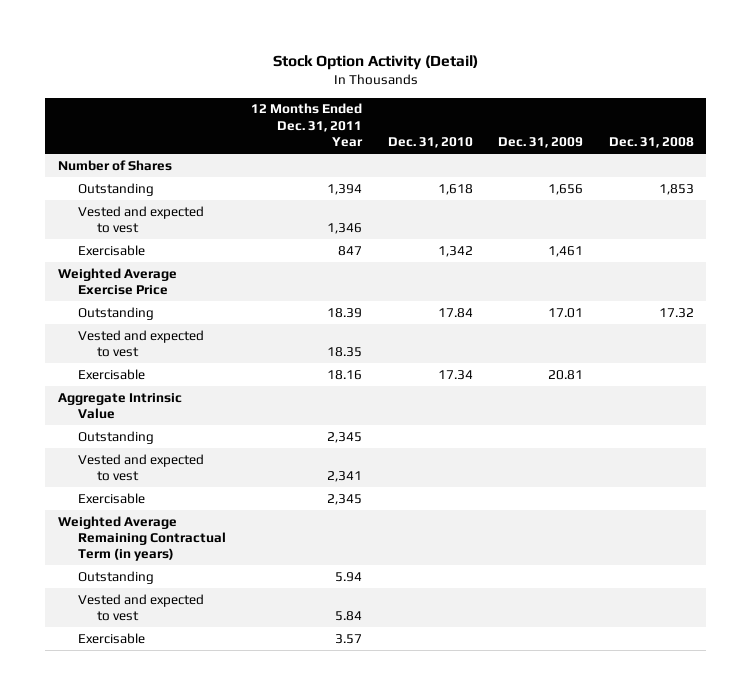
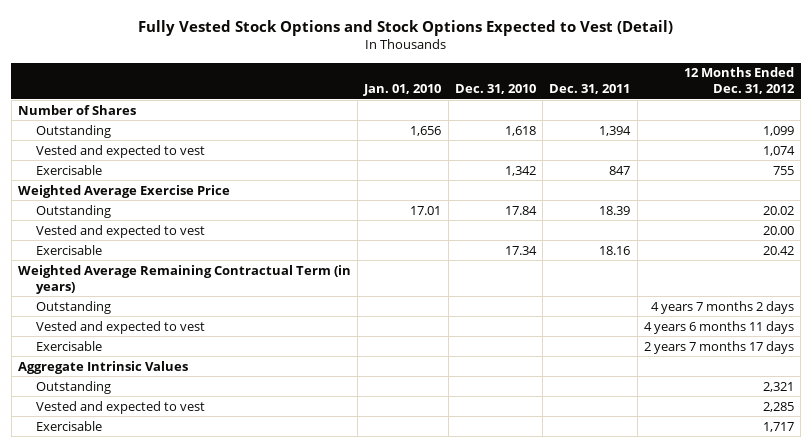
- Stock Option Activity (Detail)
+ Fully Vested Stock Options and Stock Options Expected to Vest (Detail)
- | 12 Months Ended Dec. 31, 2011 Year | Dec. 31, 2010 | Dec. 31, 2009 | Dec. 31, 2008
+ | Jan. 01, 2010 | Dec. 31, 2010 | Dec. 31, 2011 | 12 Months Ended Dec. 31, 2012
- Aggregate Intrinsic Value
moved up: Weighted Average Remaining Contractual Term (in years)
+ Aggregate Intrinsic Values

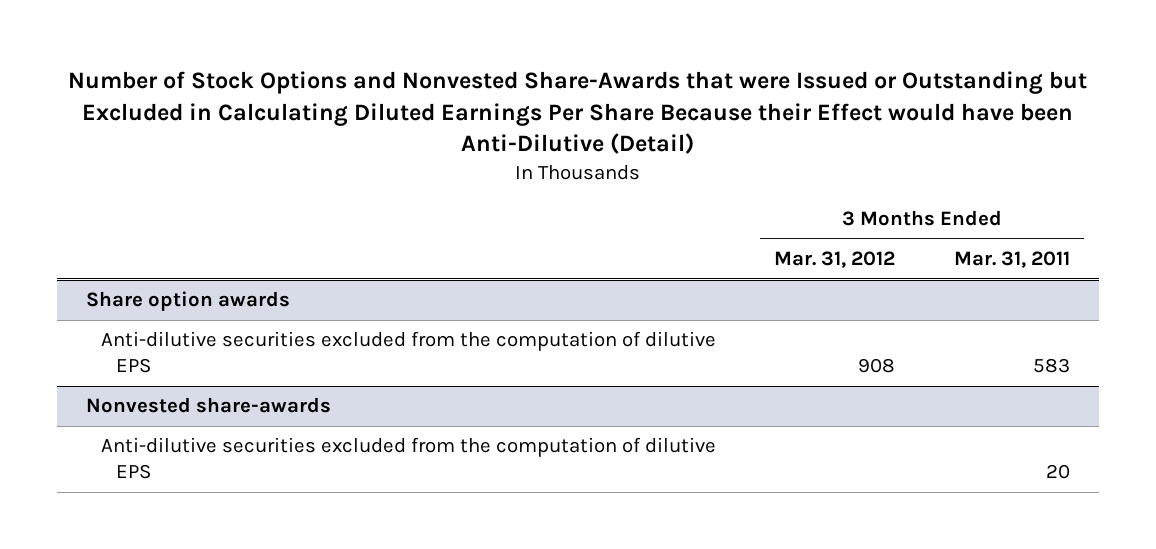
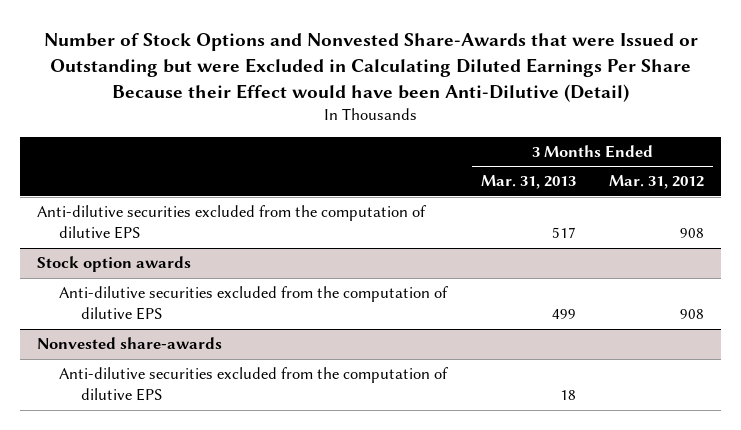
- Number of Stock Options and Nonvested Share-Awards that were Issued or Outstanding but Excluded in Calculating Diluted Earnings Per Share Because their Effect would have been Anti-Dilutive (Detail)
+ Number of Stock Options and Nonvested Share-Awards that were Issued or Outstanding but were Excluded in Calculating Diluted Earnings Per Share Because their Effect would have been Anti-Dilutive (Detail)
- | 3 Months Ended Mar. 31, 2012 | 3 Months Ended Mar. 31, 2011
+ | 3 Months Ended Mar. 31, 2013 | 3 Months Ended Mar. 31, 2012
- Share option awards
+ Anti-dilutive securities excluded from the computation of dilutive EPS | 517 | 908
+ Stock option awards

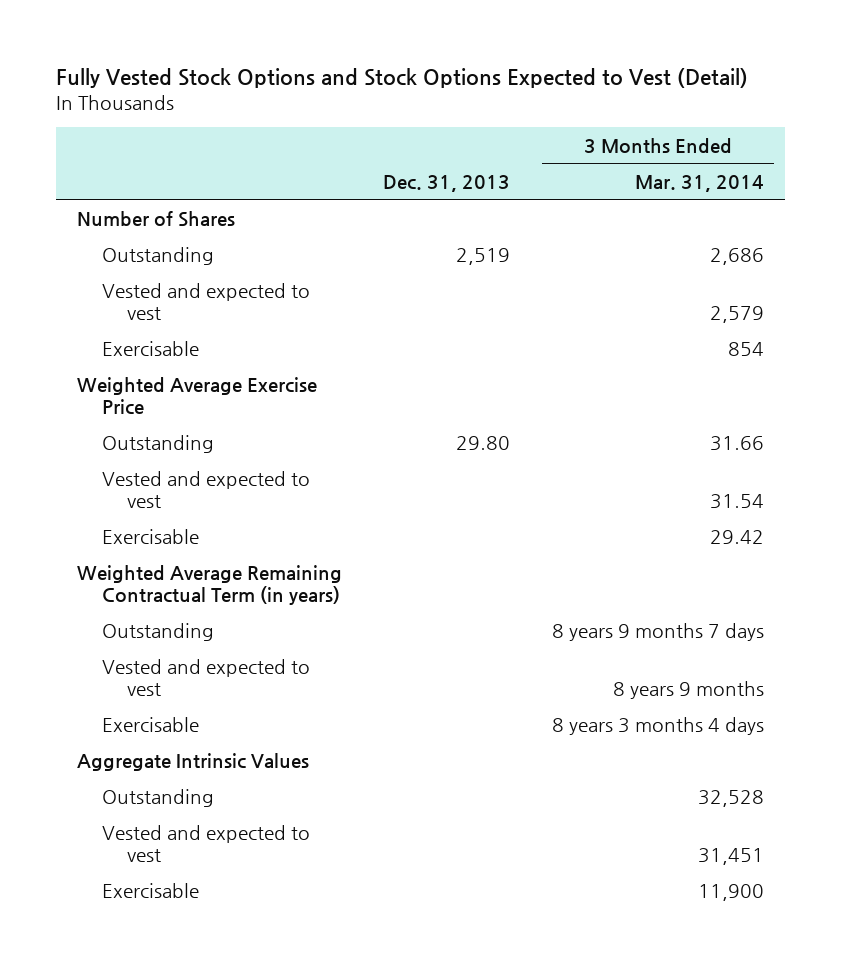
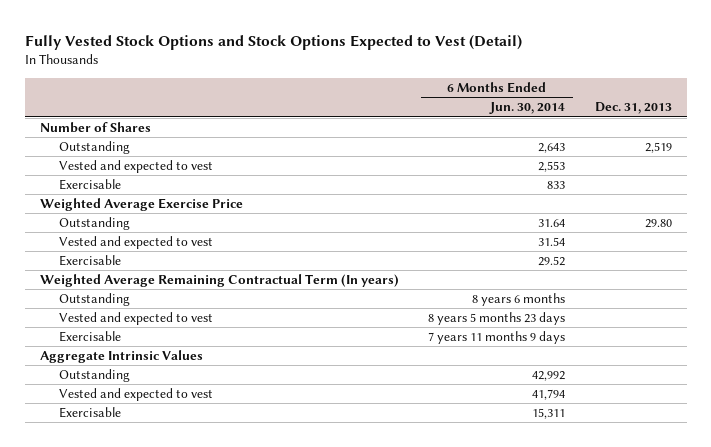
- | Dec. 31, 2013 | 3 Months Ended Mar. 31, 2014
+ | 6 Months Ended Jun. 30, 2014 | Dec. 31, 2013
- Weighted Average Remaining Contractual Term (in years)
+ Weighted Average Remaining Contractual Term (In years)

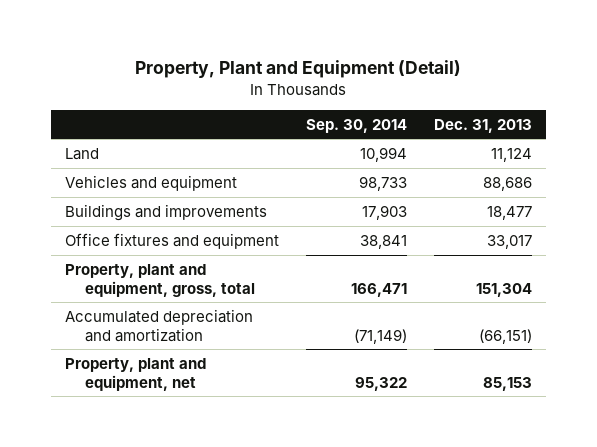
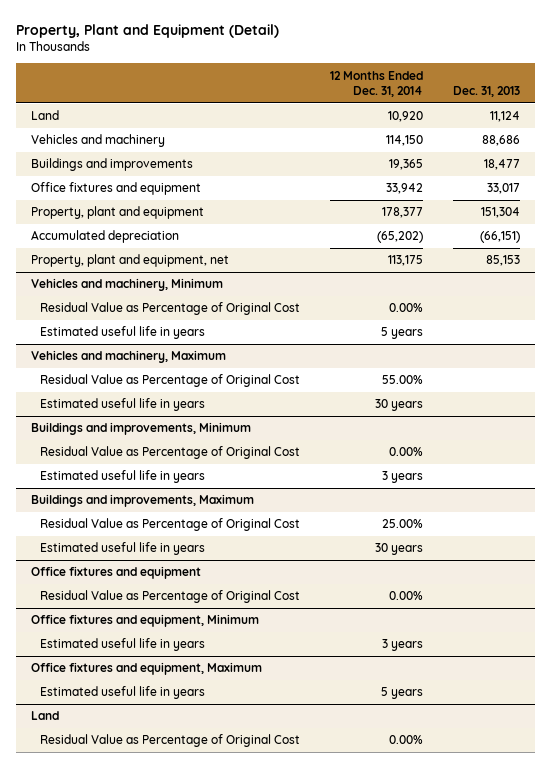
- | Sep. 30, 2014 | Dec. 31, 2013
+ | 12 Months Ended Dec. 31, 2014 | Dec. 31, 2013
- Vehicles and equipment | 98,733 | 88,686
+ Vehicles and machinery | 114,150 | 88,686
- Property, plant and equipment, gross, total | 166,471 | 151,304
- Accumulated depreciation and amortization | (71,149) | (66,151)
+ Property, plant and equipment | 178,377 | 151,304
+ Accumulated depreciation | (65,202) | (66,151)
+ Vehicles and machinery, Minimum
+ Residual Value as Percentage of Original Cost | 0.00% |
+ Estimated useful life in years | 5 years |
+ Vehicles and machinery, Maximum
+ Residual Value as Percentage of Original Cost | 55.00% |
+ Estimated useful life in years | 30 years |
+ Buildings and improvements, Minimum
+ Residual Value as Percentage of Original Cost | 0.00% |
+ Estimated useful life in years | 3 years |
+ Buildings and improvements, Maximum
+ Residual Value as Percentage of Original Cost | 25.00% |
+ Estimated useful life in years | 30 years |
+ Office fixtures and equipment
+ Residual Value as Percentage of Original Cost | 0.00% |
+ Office fixtures and equipment, Minimum
+ Estimated useful life in years | 3 years |
+ Office fixtures and equipment, Maximum
+ Estimated useful life in years | 5 years |
+ Land
+ Residual Value as Percentage of Original Cost | 0.00% |

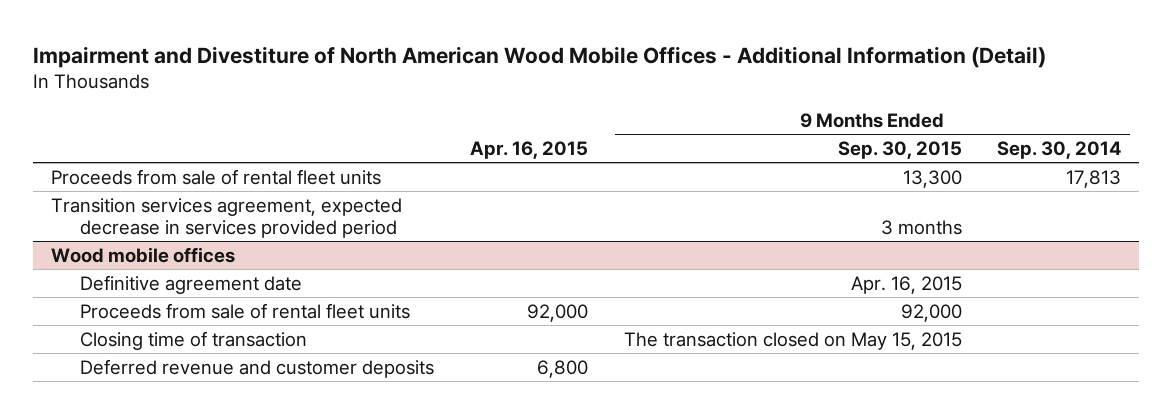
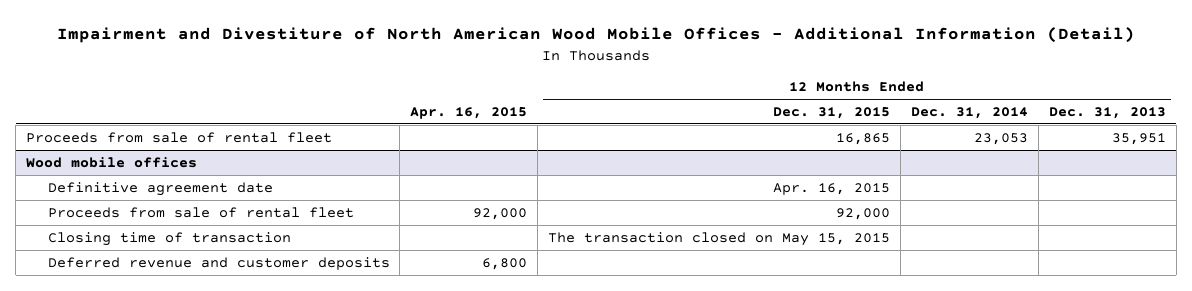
- | Apr. 16, 2015 | 9 Months Ended Sep. 30, 2015 | 9 Months Ended Sep. 30, 2014
+ | Apr. 16, 2015 | 12 Months Ended Dec. 31, 2015 | 12 Months Ended Dec. 31, 2014 | 12 Months Ended Dec. 31, 2013
- Proceeds from sale of rental fleet units | | 13,300 | 17,813
- Transition services agreement, expected decrease in services provided period | | 3 months |
+ Proceeds from sale of rental fleet | | 16,865 | 23,053 | 35,951
@ Wood mobile offices
- Proceeds from sale of rental fleet units | 92,000 | 92,000 |
+ Proceeds from sale of rental fleet | 92,000 | 92,000 | |

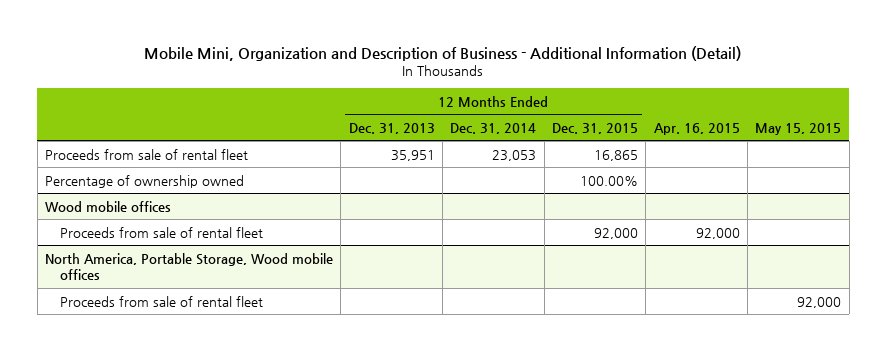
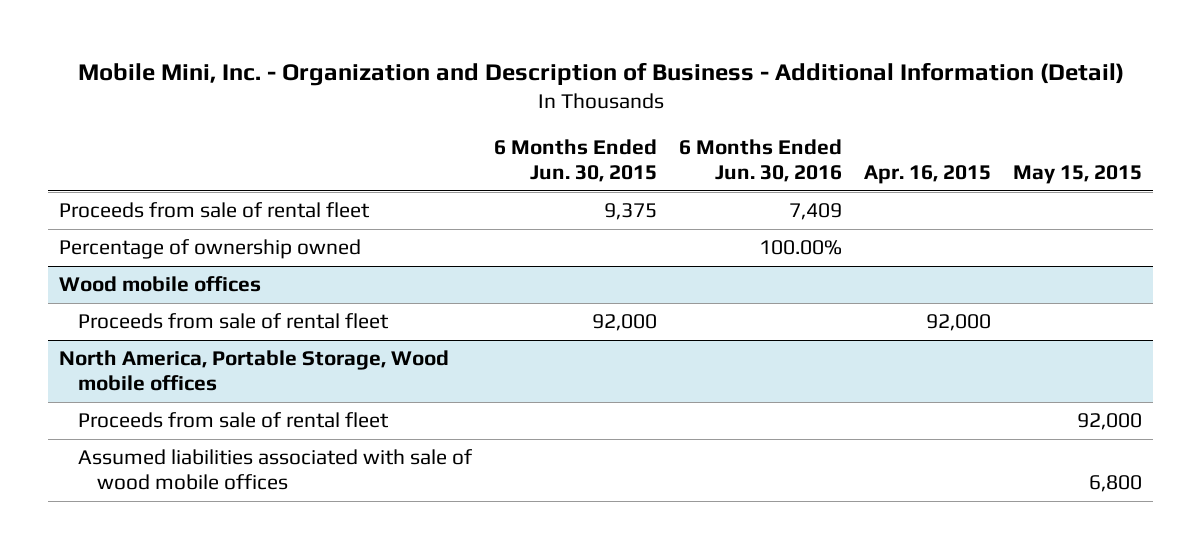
- Mobile Mini, Organization and Description of Business - Additional Information (Detail)
+ Mobile Mini, Inc. - Organization and Description of Business - Additional Information (Detail)
- | 12 Months Ended Dec. 31, 2013 | 12 Months Ended Dec. 31, 2014 | 12 Months Ended Dec. 31, 2015 | Apr. 16, 2015 | May 15, 2015
+ | 6 Months Ended Jun. 30, 2015 | 6 Months Ended Jun. 30, 2016 | Apr. 16, 2015 | May 15, 2015
@ North America, Portable Storage, Wood mobile offices
+ Assumed liabilities associated with sale of wood mobile offices | | | | 6,800

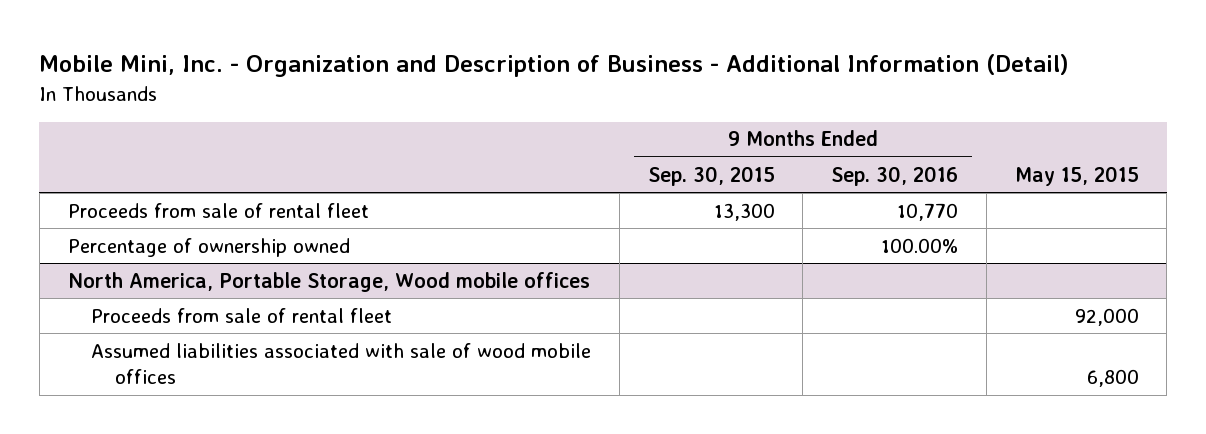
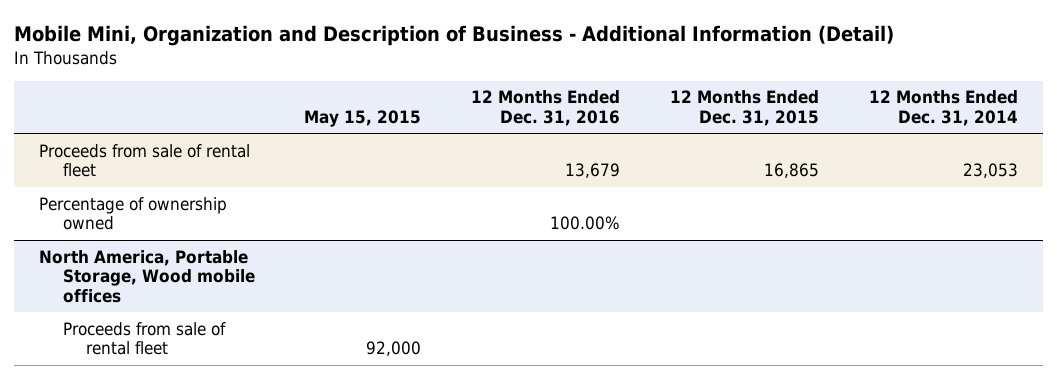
- Mobile Mini, Inc. - Organization and Description of Business - Additional Information (Detail)
+ Mobile Mini, Organization and Description of Business - Additional Information (Detail)
- | 9 Months Ended Sep. 30, 2015 | 9 Months Ended Sep. 30, 2016 | May 15, 2015
+ | May 15, 2015 | 12 Months Ended Dec. 31, 2016 | 12 Months Ended Dec. 31, 2015 | 12 Months Ended Dec. 31, 2014
@ North America, Portable Storage, Wood mobile offices
- Assumed liabilities associated with sale of wood mobile offices | | | 6,800

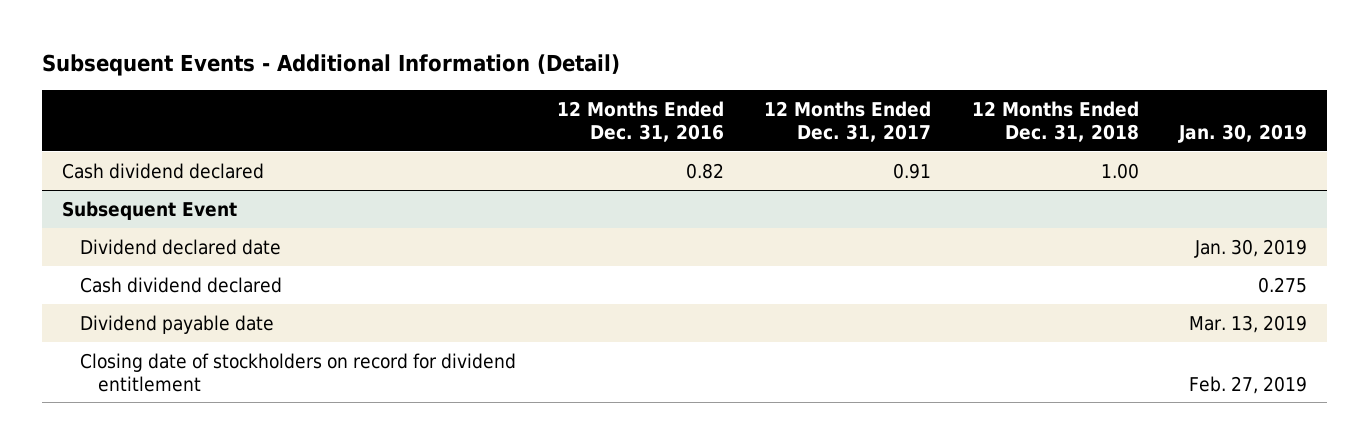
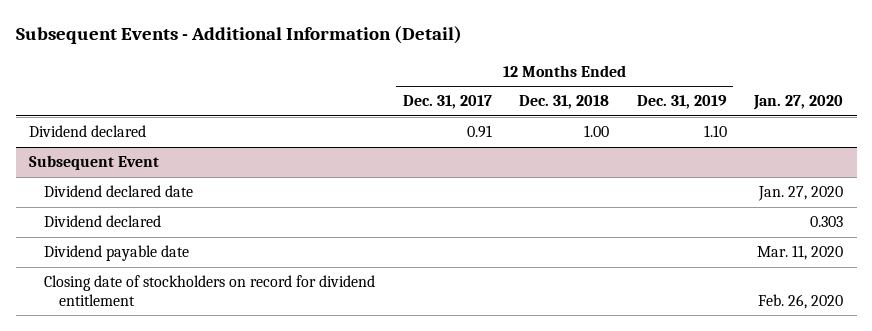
- | 12 Months Ended Dec. 31, 2016 | 12 Months Ended Dec. 31, 2017 | 12 Months Ended Dec. 31, 2018 | Jan. 30, 2019
+ | 12 Months Ended Dec. 31, 2017 | 12 Months Ended Dec. 31, 2018 | 12 Months Ended Dec. 31, 2019 | Jan. 27, 2020
- Cash dividend declared | 0.82 | 0.91 | 1.00 |
+ Dividend declared | 0.91 | 1.00 | 1.10 |
@ Subsequent Event
- Cash dividend declared | | | | 0.275
+ Dividend declared | | | | 0.303

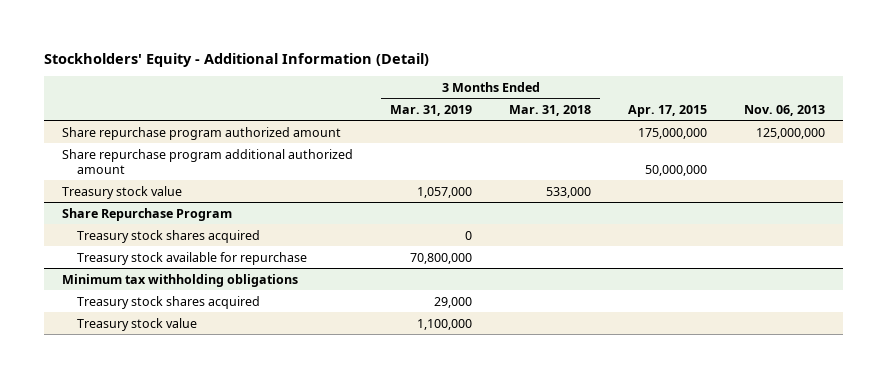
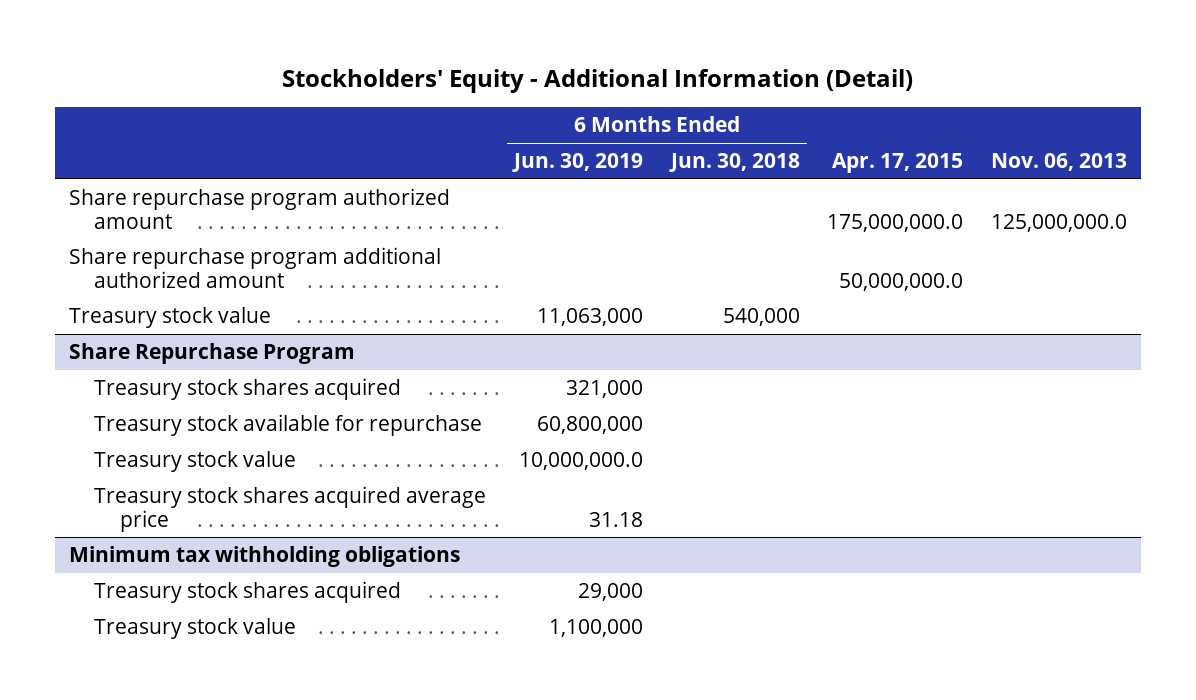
- | 3 Months Ended Mar. 31, 2019 | 3 Months Ended Mar. 31, 2018 | Apr. 17, 2015 | Nov. 06, 2013
+ | 6 Months Ended Jun. 30, 2019 | 6 Months Ended Jun. 30, 2018 | Apr. 17, 2015 | Nov. 06, 2013
- Share repurchase program authorized amount | | | 175,000,000 | 125,000,000
- Share repurchase program additional authorized amount | | | 50,000,000 |
+ Share repurchase program authorized amount | | | 175,000,000.0 | 125,000,000.0
+ Share repurchase program additional authorized amount | | | 50,000,000.0 |
@ Share Repurchase Program
+ Treasury stock value | 10,000,000.0 | | |
+ Treasury stock shares acquired average price | 31.18 | | |

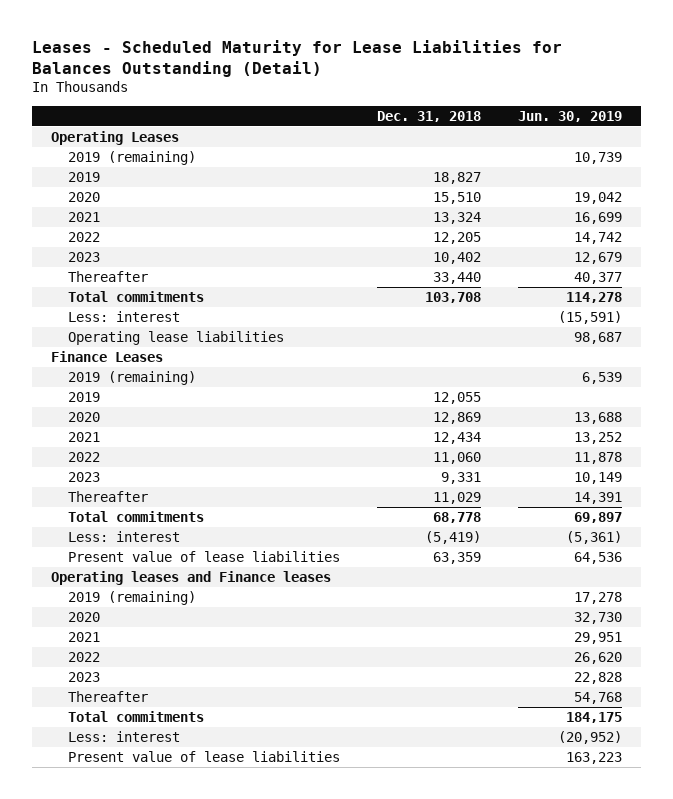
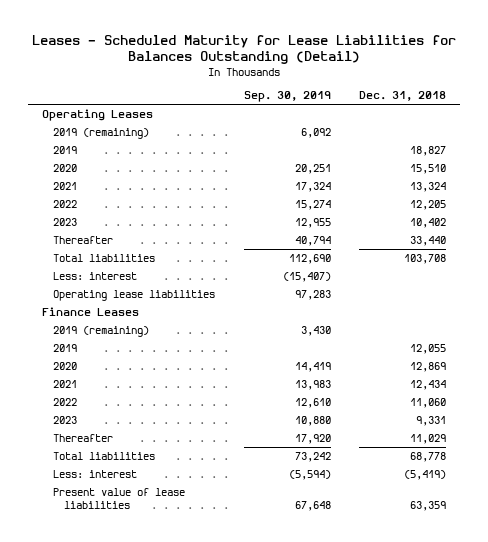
- | Dec. 31, 2018 | Jun. 30, 2019
+ | Sep. 30, 2019 | Dec. 31, 2018
- Total commitments | 103,708 | 114,278
+ Total liabilities | 112,690 | 103,708
- Total commitments | 68,778 | 69,897
+ Total liabilities | 73,242 | 68,778
- Operating leases and Finance leases
- 2019 (remaining) | | 17,278
- 2020 | | 32,730
- 2021 | | 29,951
- 2022 | | 26,620
- 2023 | | 22,828
- Thereafter | | 54,768
- Total commitments | | 184,175
- Less: interest | | (20,952)
- Present value of lease liabilities | | 163,223

